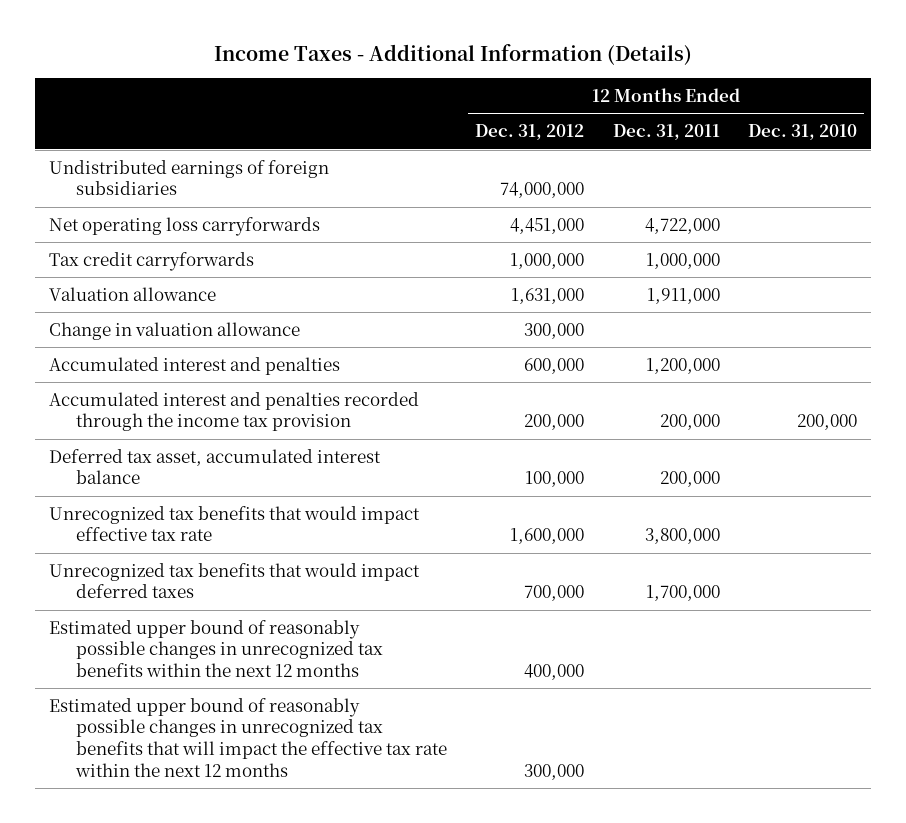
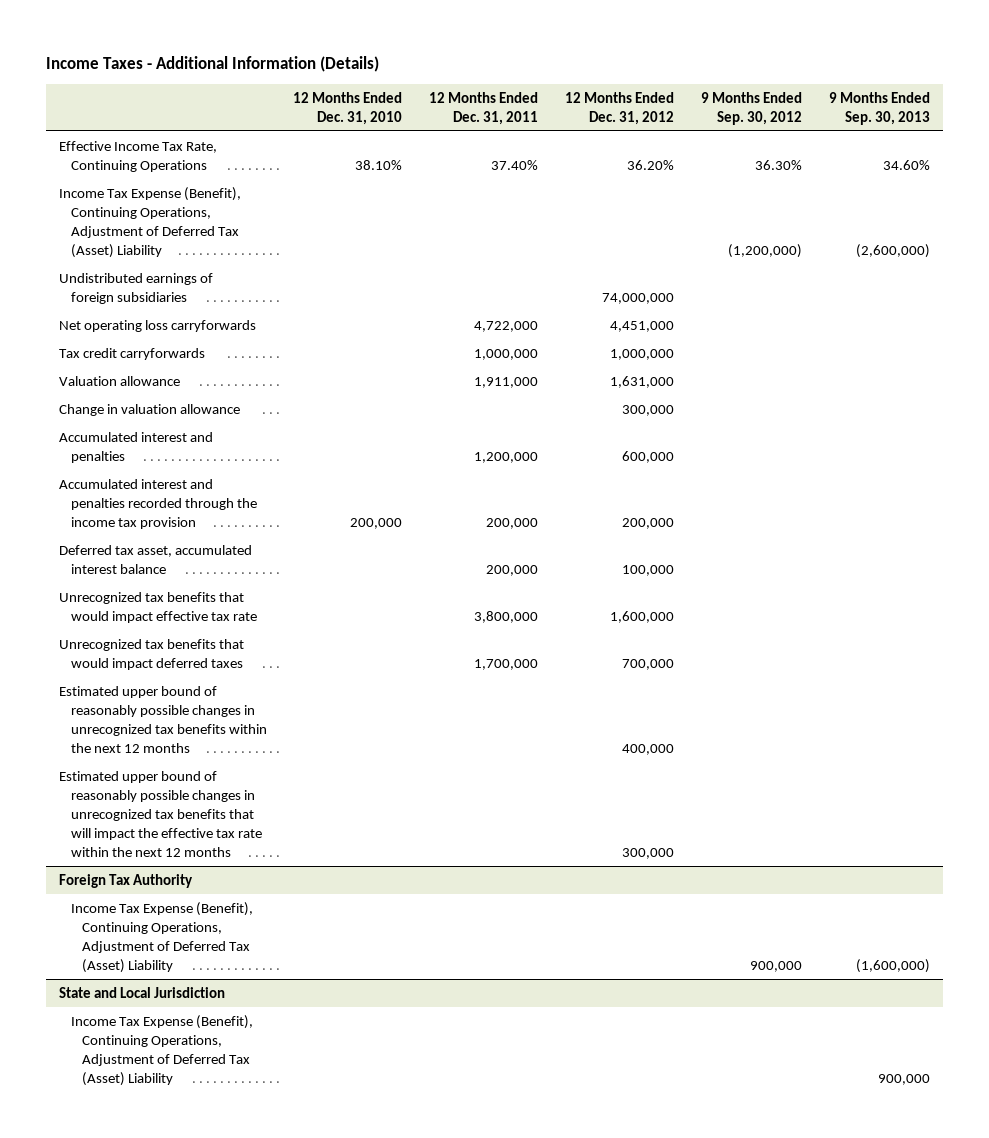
- | 12 Months Ended Dec. 31, 2012 | 12 Months Ended Dec. 31, 2011 | 12 Months Ended Dec. 31, 2010
+ | 12 Months Ended Dec. 31, 2010 | 12 Months Ended Dec. 31, 2011 | 12 Months Ended Dec. 31, 2012 | 9 Months Ended Sep. 30, 2012 | 9 Months Ended Sep. 30, 2013
+ Effective Income Tax Rate, Continuing Operations | 38.10% | 37.40% | 36.20% | 36.30% | 34.60%
+ Income Tax Expense (Benefit), Continuing Operations, Adjustment of Deferred Tax (Asset) Liability | | | | (1,200,000) | (2,600,000)
+ Foreign Tax Authority
+ Income Tax Expense (Benefit), Continuing Operations, Adjustment of Deferred Tax (Asset) Liability | | | | 900,000 | (1,600,000)
+ State and Local Jurisdiction
+ Income Tax Expense (Benefit), Continuing Operations, Adjustment of Deferred Tax (Asset) Liability | | | | | 900,000

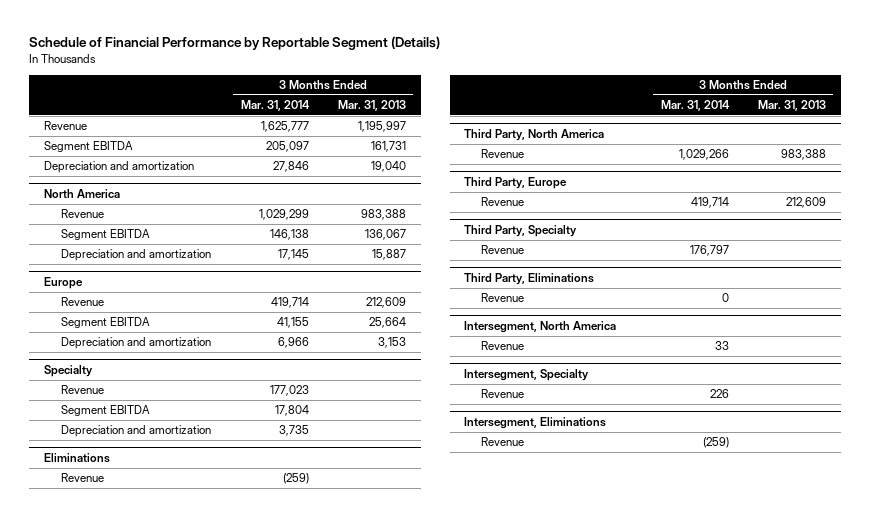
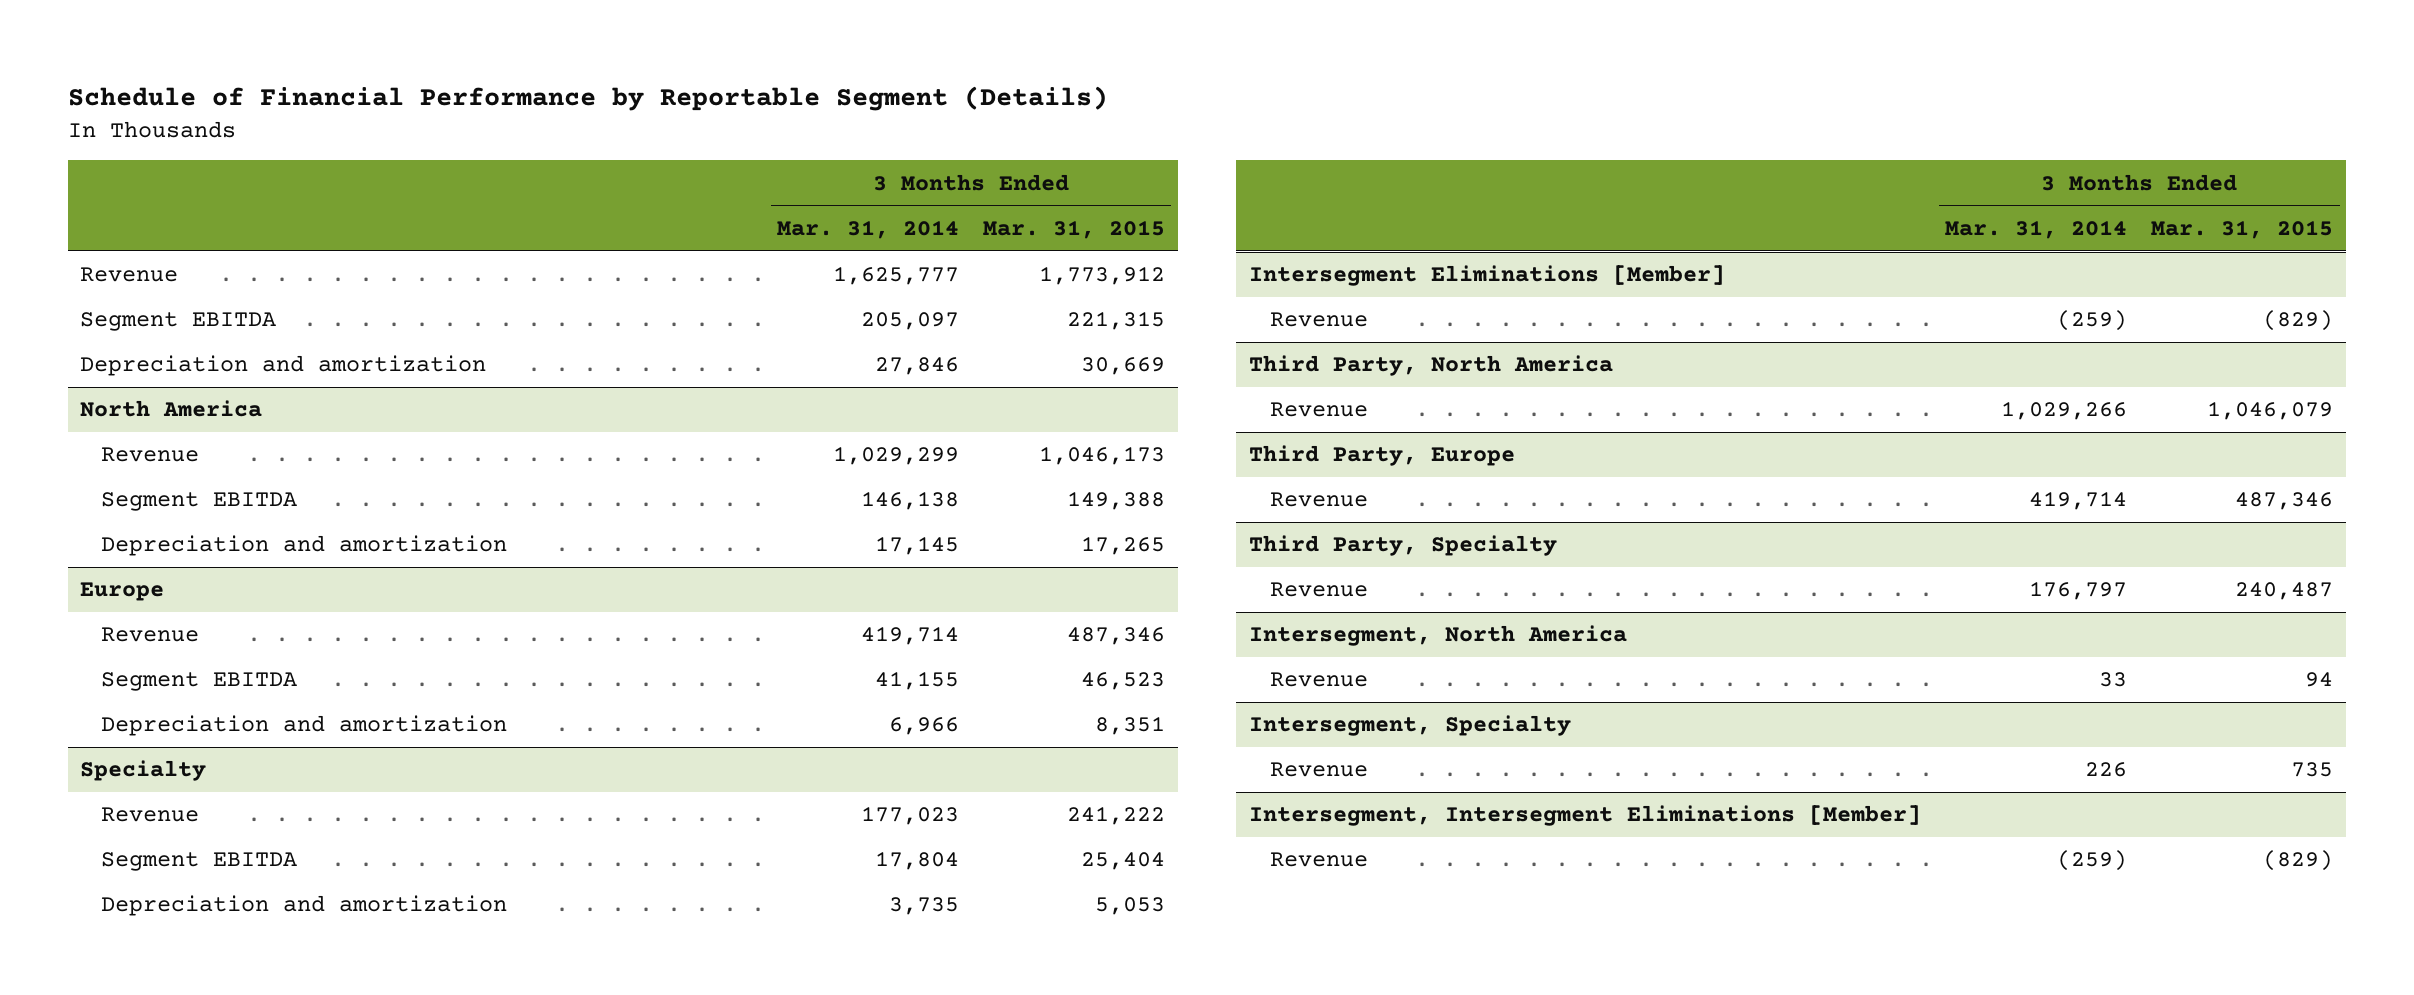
- | 3 Months Ended Mar. 31, 2014 | 3 Months Ended Mar. 31, 2013
+ | 3 Months Ended Mar. 31, 2014 | 3 Months Ended Mar. 31, 2015
- Eliminations
+ Intersegment Eliminations [Member]
- Third Party, Eliminations
- Revenue | 0 |
- Intersegment, Eliminations
+ Intersegment, Intersegment Eliminations [Member]

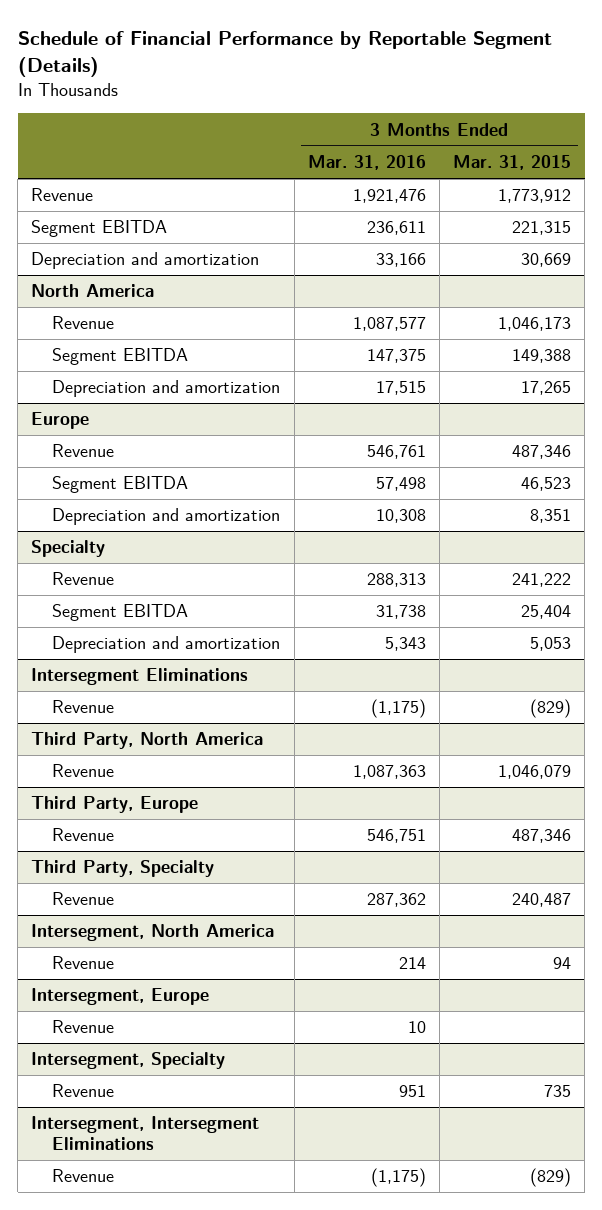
- | 3 Months Ended Mar. 31, 2014 | 3 Months Ended Mar. 31, 2015
+ | 3 Months Ended Mar. 31, 2016 | 3 Months Ended Mar. 31, 2015
- Intersegment Eliminations [Member]
+ Intersegment Eliminations
+ Intersegment, Europe
+ Revenue | 10 |
- Intersegment, Intersegment Eliminations [Member]
+ Intersegment, Intersegment Eliminations

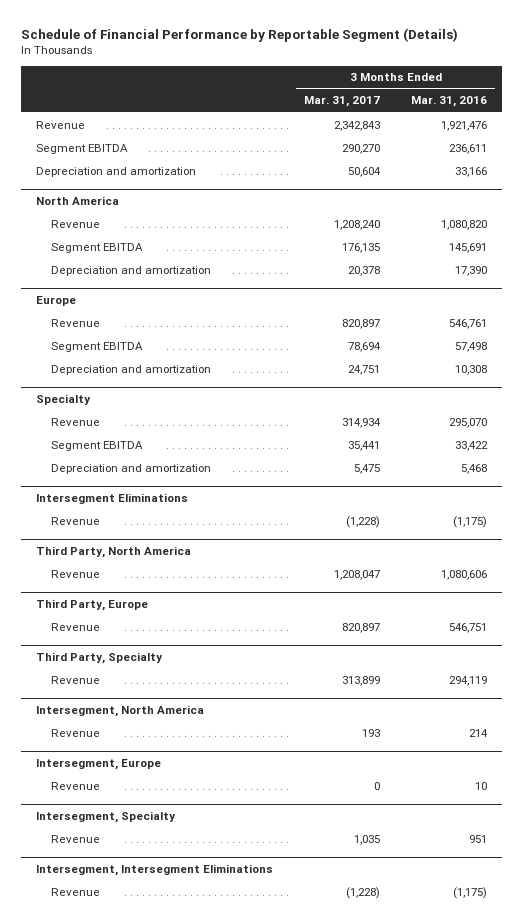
- | 3 Months Ended Mar. 31, 2016 | 3 Months Ended Mar. 31, 2015
+ | 3 Months Ended Mar. 31, 2017 | 3 Months Ended Mar. 31, 2016
@ North America
- Revenue | 1,087,577 | 1,046,173
- Segment EBITDA | 147,375 | 149,388
- Depreciation and amortization | 17,515 | 17,265
+ Revenue | 1,208,240 | 1,080,820
+ Segment EBITDA | 176,135 | 145,691
+ Depreciation and amortization | 20,378 | 17,390
@ Specialty
- Revenue | 288,313 | 241,222
- Segment EBITDA | 31,738 | 25,404
- Depreciation and amortization | 5,343 | 5,053
+ Revenue | 314,934 | 295,070
+ Segment EBITDA | 35,441 | 33,422
+ Depreciation and amortization | 5,475 | 5,468
@ Third Party, North America
- Revenue | 1,087,363 | 1,046,079
+ Revenue | 1,208,047 | 1,080,606
@ Third Party, Specialty
- Revenue | 287,362 | 240,487
+ Revenue | 313,899 | 294,119

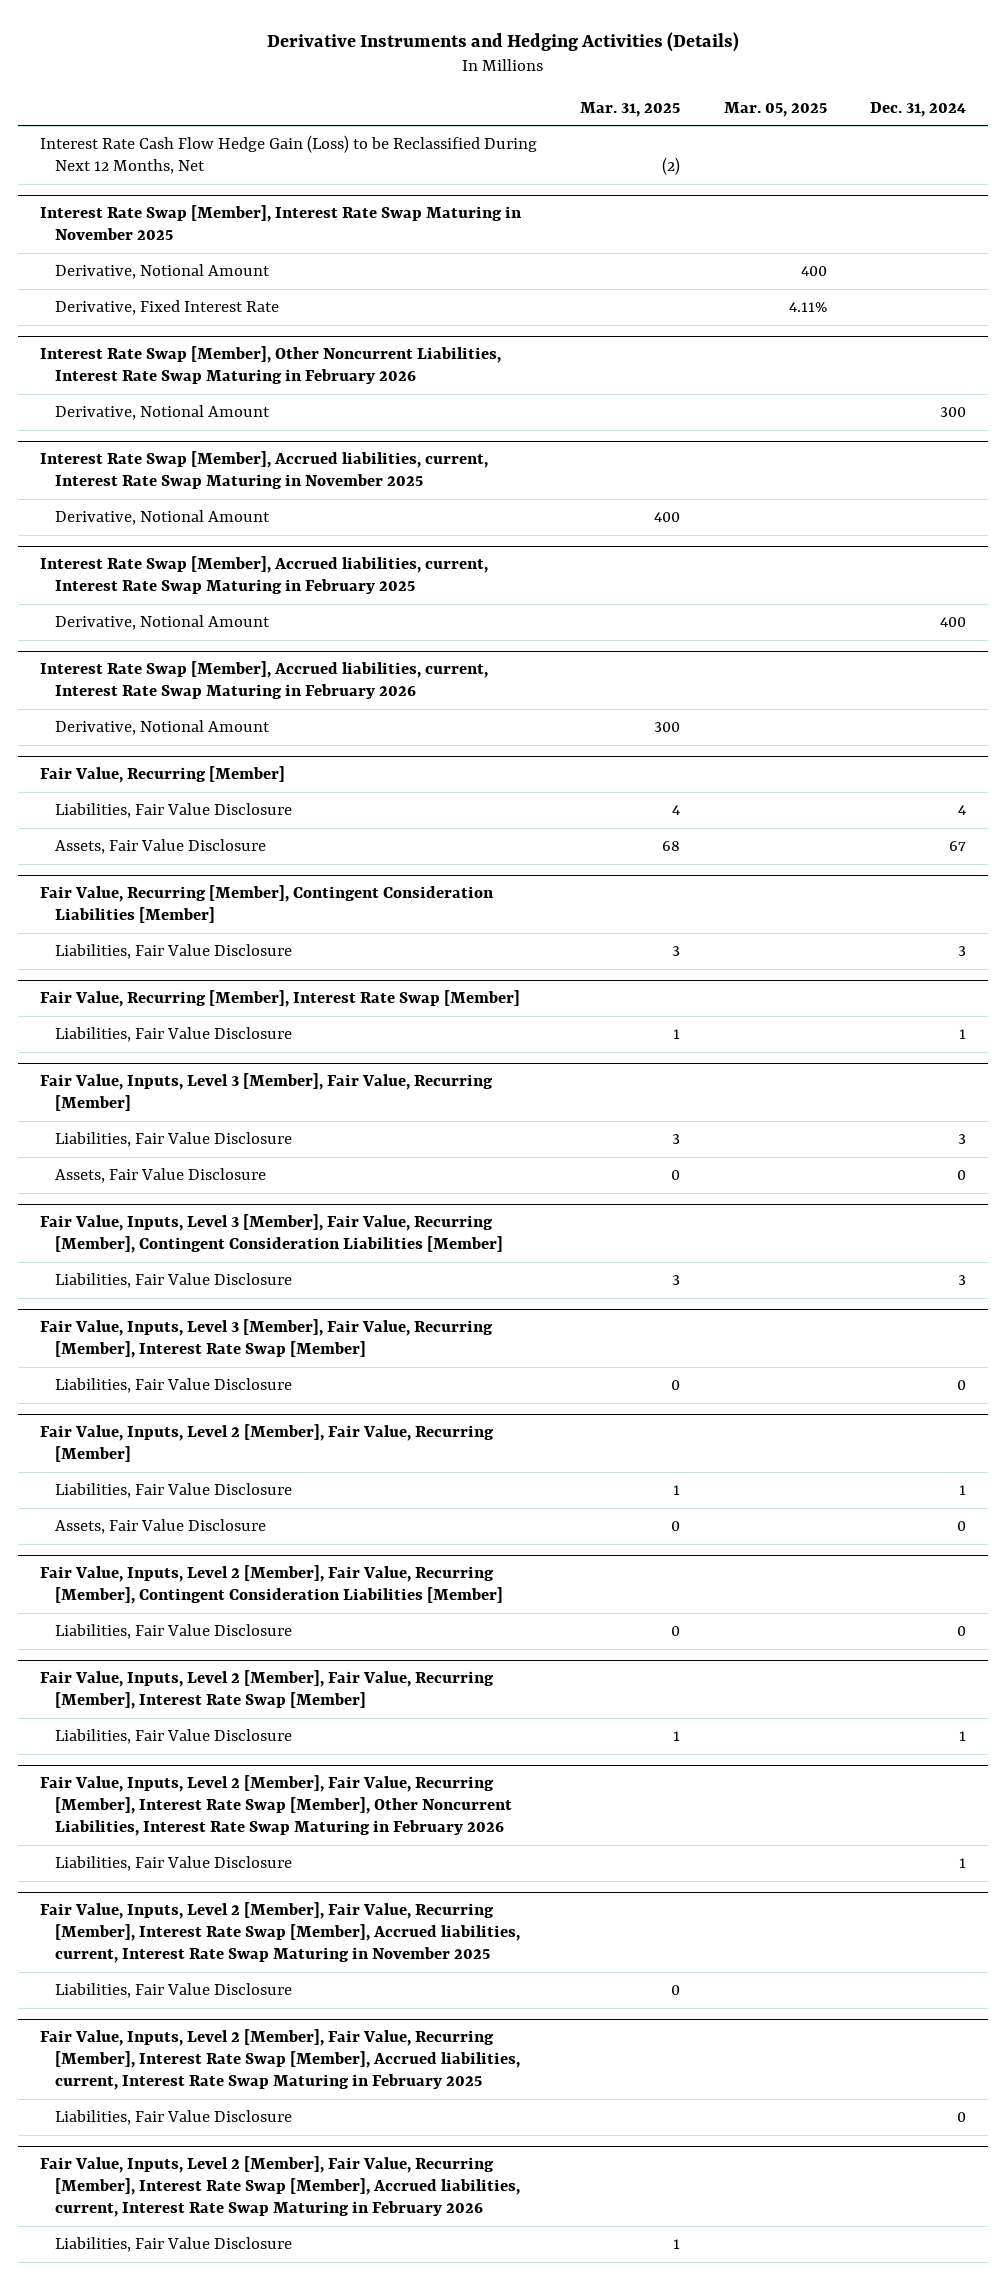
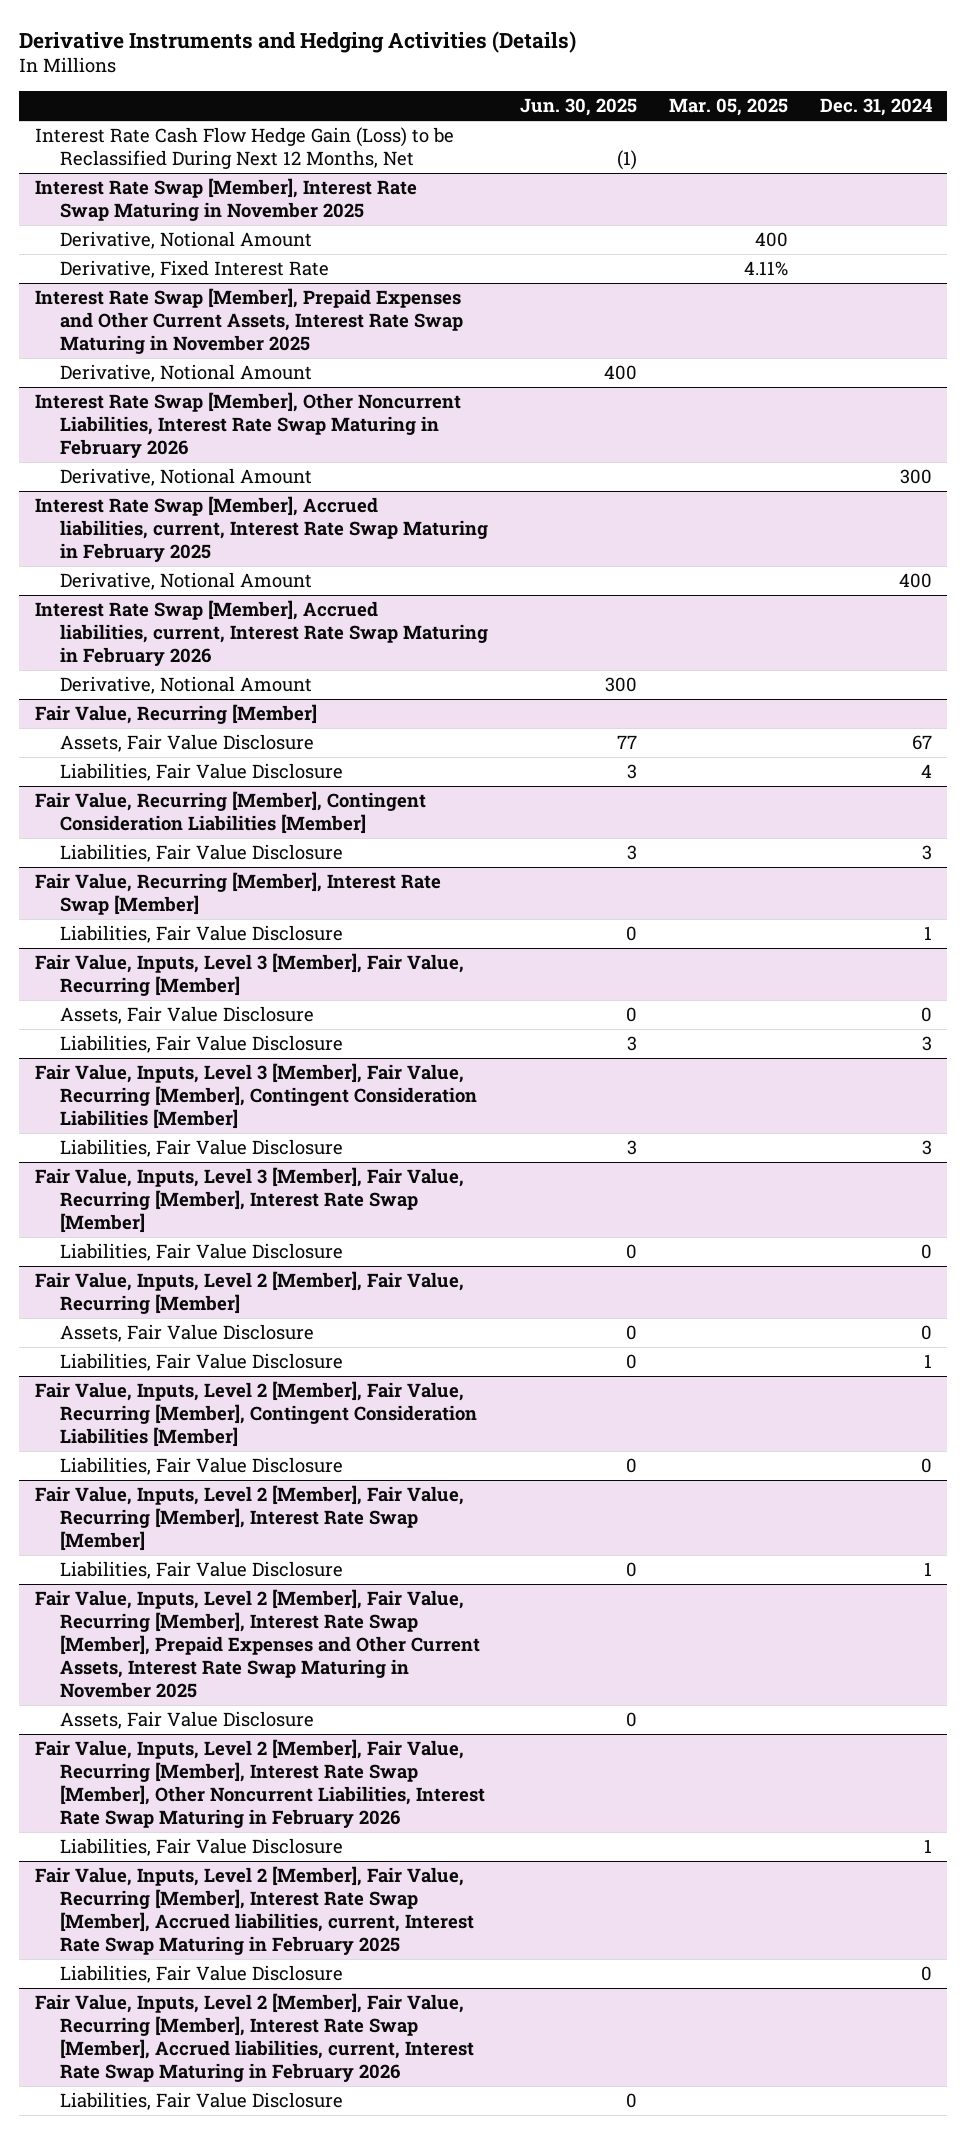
- | Mar. 31, 2025 | Mar. 05, 2025 | Dec. 31, 2024
+ | Jun. 30, 2025 | Mar. 05, 2025 | Dec. 31, 2024
+ Interest Rate Swap [Member], Prepaid Expenses and Other Current Assets, Interest Rate Swap Maturing in November 2025
+ Derivative, Notional Amount | 400 | |
- Interest Rate Swap [Member], Accrued liabilities, current, Interest Rate Swap Maturing in November 2025
- Derivative, Notional Amount | 400 | |
@ Fair Value, Recurring [Member]
moved down: Liabilities, Fair Value Disclosure | 3 | | 4
@ Fair Value, Inputs, Level 3 [Member], Fair Value, Recurring [Member]
moved down: Liabilities, Fair Value Disclosure | 3 | | 3
@ Fair Value, Inputs, Level 2 [Member], Fair Value, Recurring [Member]
moved down: Liabilities, Fair Value Disclosure | 0 | | 1
+ Fair Value, Inputs, Level 2 [Member], Fair Value, Recurring [Member], Interest Rate Swap [Member], Prepaid Expenses and Other Current Assets, Interest Rate Swap Maturing in November 2025
+ Assets, Fair Value Disclosure | 0 | |
- Fair Value, Inputs, Level 2 [Member], Fair Value, Recurring [Member], Interest Rate Swap [Member], Accrued liabilities, current, Interest Rate Swap Maturing in November 2025
- Liabilities, Fair Value Disclosure | 0 | |

